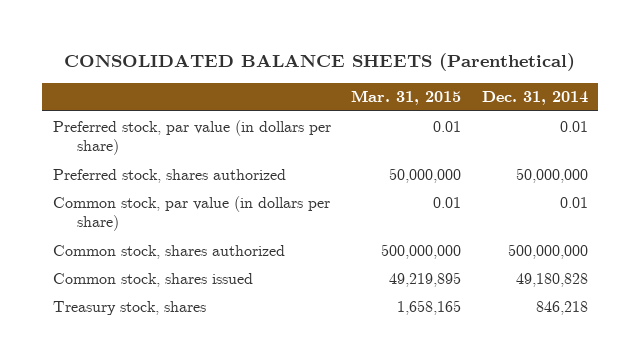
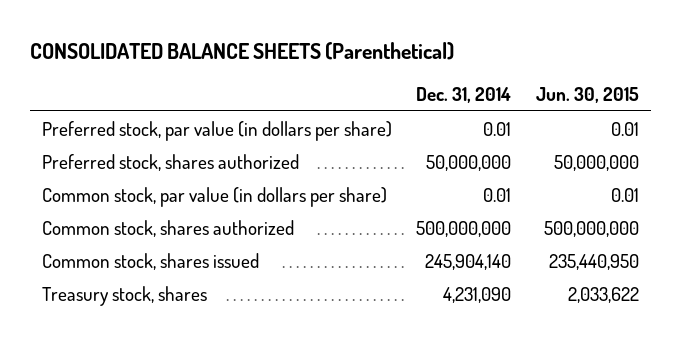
- | Mar. 31, 2015 | Dec. 31, 2014
+ | Dec. 31, 2014 | Jun. 30, 2015
- Common stock, shares issued | 49,219,895 | 49,180,828
- Treasury stock, shares | 1,658,165 | 846,218
+ Common stock, shares issued | 245,904,140 | 235,440,950
+ Treasury stock, shares | 4,231,090 | 2,033,622

